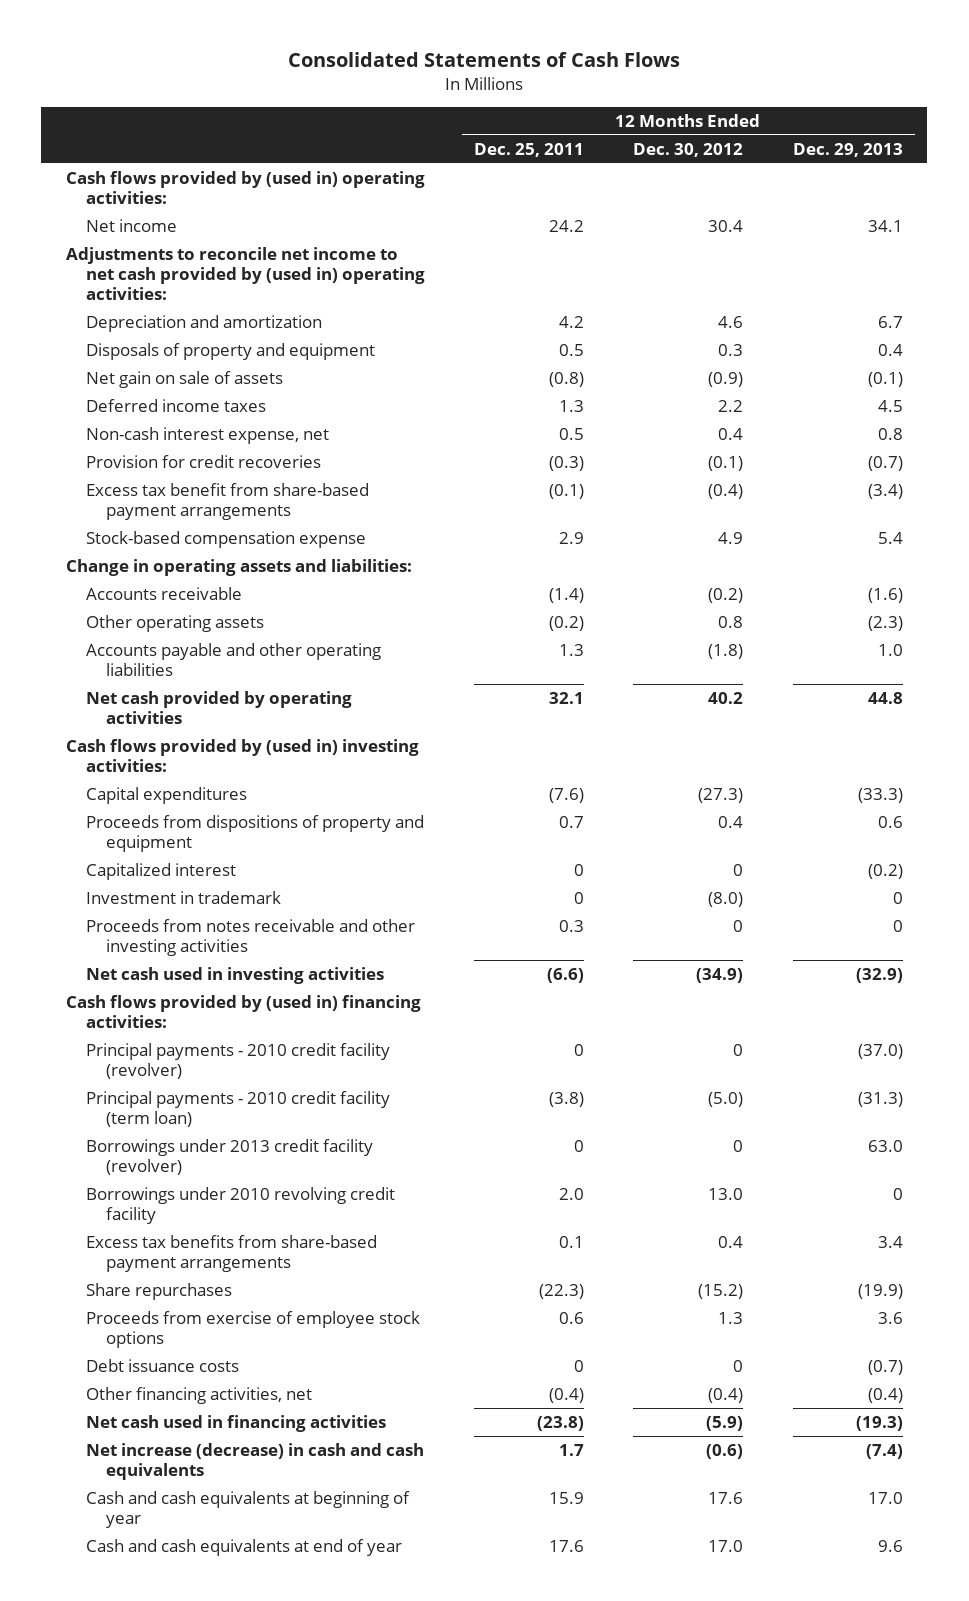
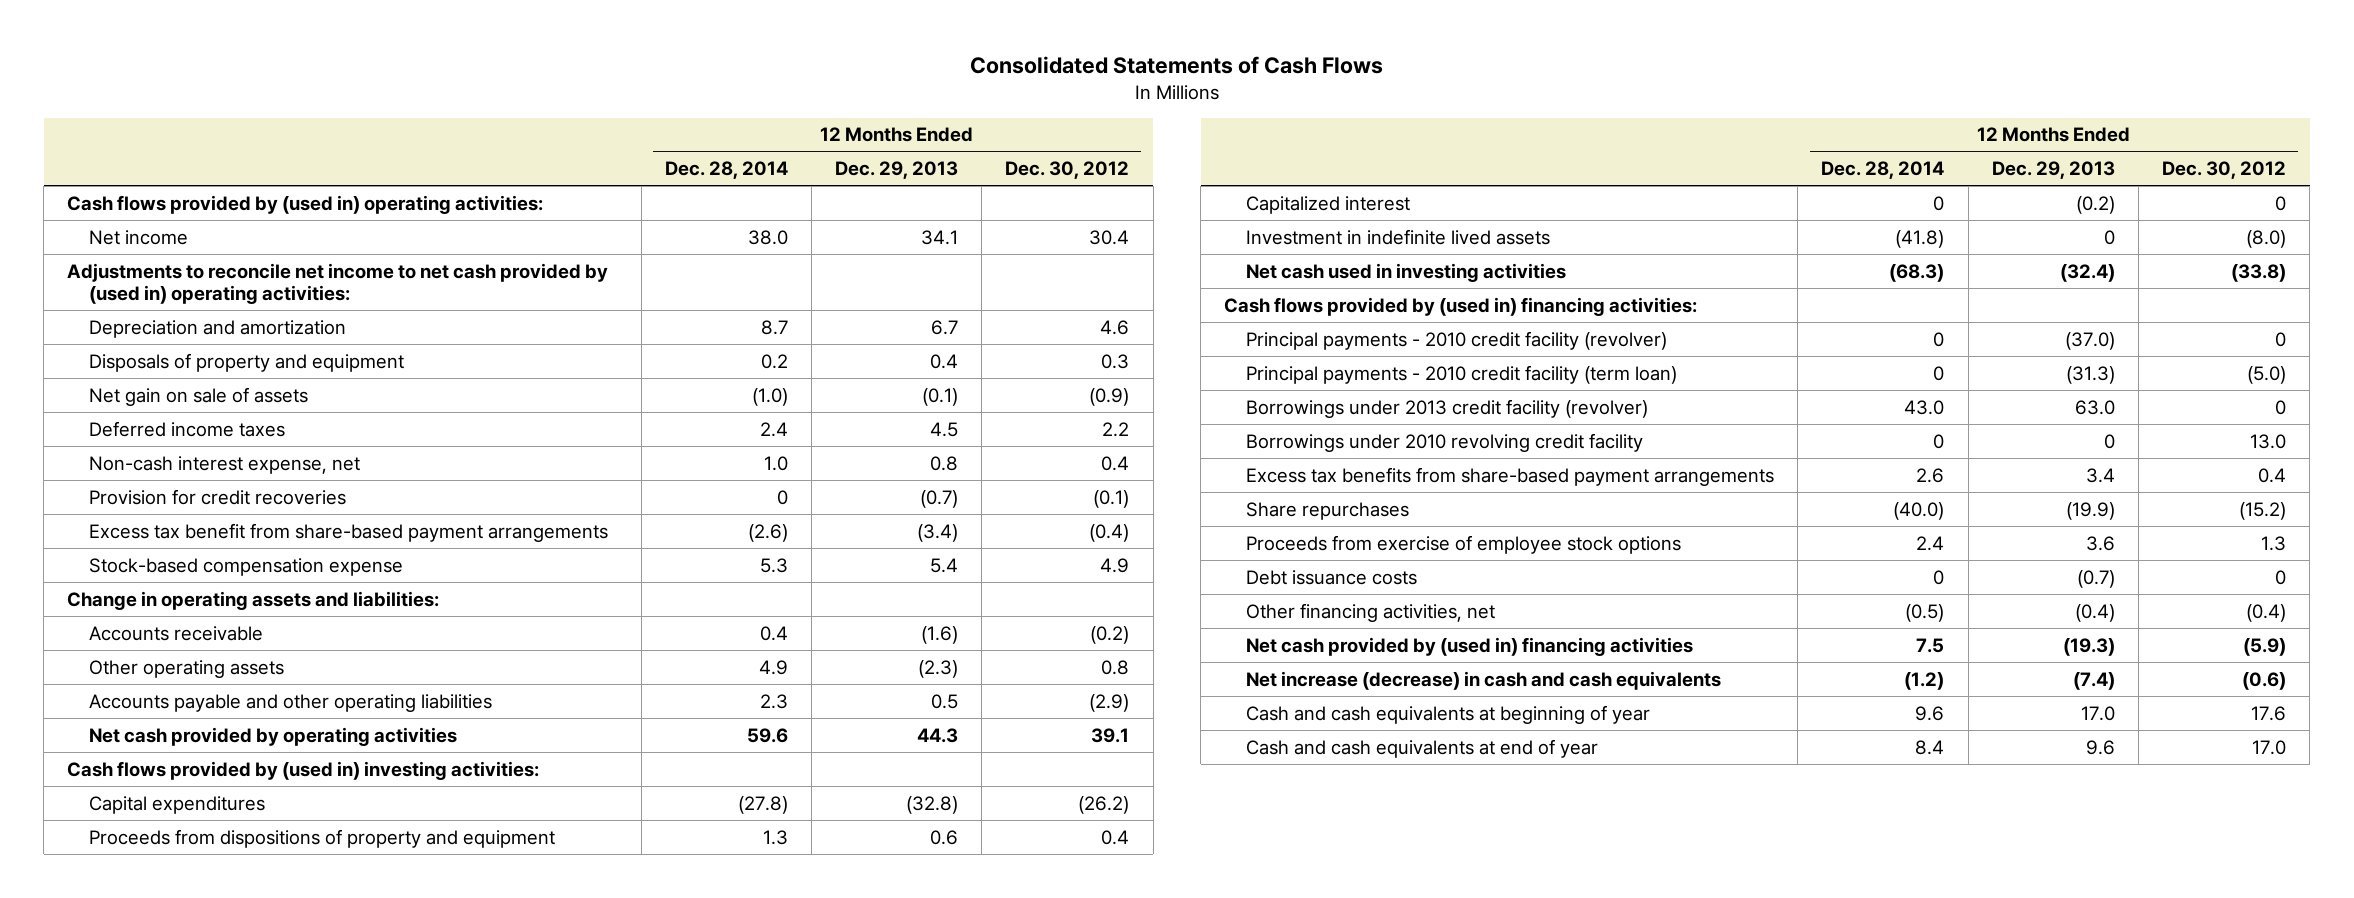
- | 12 Months Ended Dec. 25, 2011 | 12 Months Ended Dec. 30, 2012 | 12 Months Ended Dec. 29, 2013
+ | 12 Months Ended Dec. 28, 2014 | 12 Months Ended Dec. 29, 2013 | 12 Months Ended Dec. 30, 2012
- Accounts payable and other operating liabilities | 1.3 | (1.8) | 1.0
- Net cash provided by operating activities | 32.1 | 40.2 | 44.8
+ Accounts payable and other operating liabilities | 2.3 | 0.5 | (2.9)
+ Net cash provided by operating activities | 59.6 | 44.3 | 39.1
- Capital expenditures | (7.6) | (27.3) | (33.3)
+ Capital expenditures | (27.8) | (32.8) | (26.2)
- Investment in trademark | 0 | (8.0) | 0
- Proceeds from notes receivable and other investing activities | 0.3 | 0 | 0
- Net cash used in investing activities | (6.6) | (34.9) | (32.9)
+ Investment in indefinite lived assets | (41.8) | 0 | (8.0)
+ Net cash used in investing activities | (68.3) | (32.4) | (33.8)
- Net cash used in financing activities | (23.8) | (5.9) | (19.3)
+ Net cash provided by (used in) financing activities | 7.5 | (19.3) | (5.9)

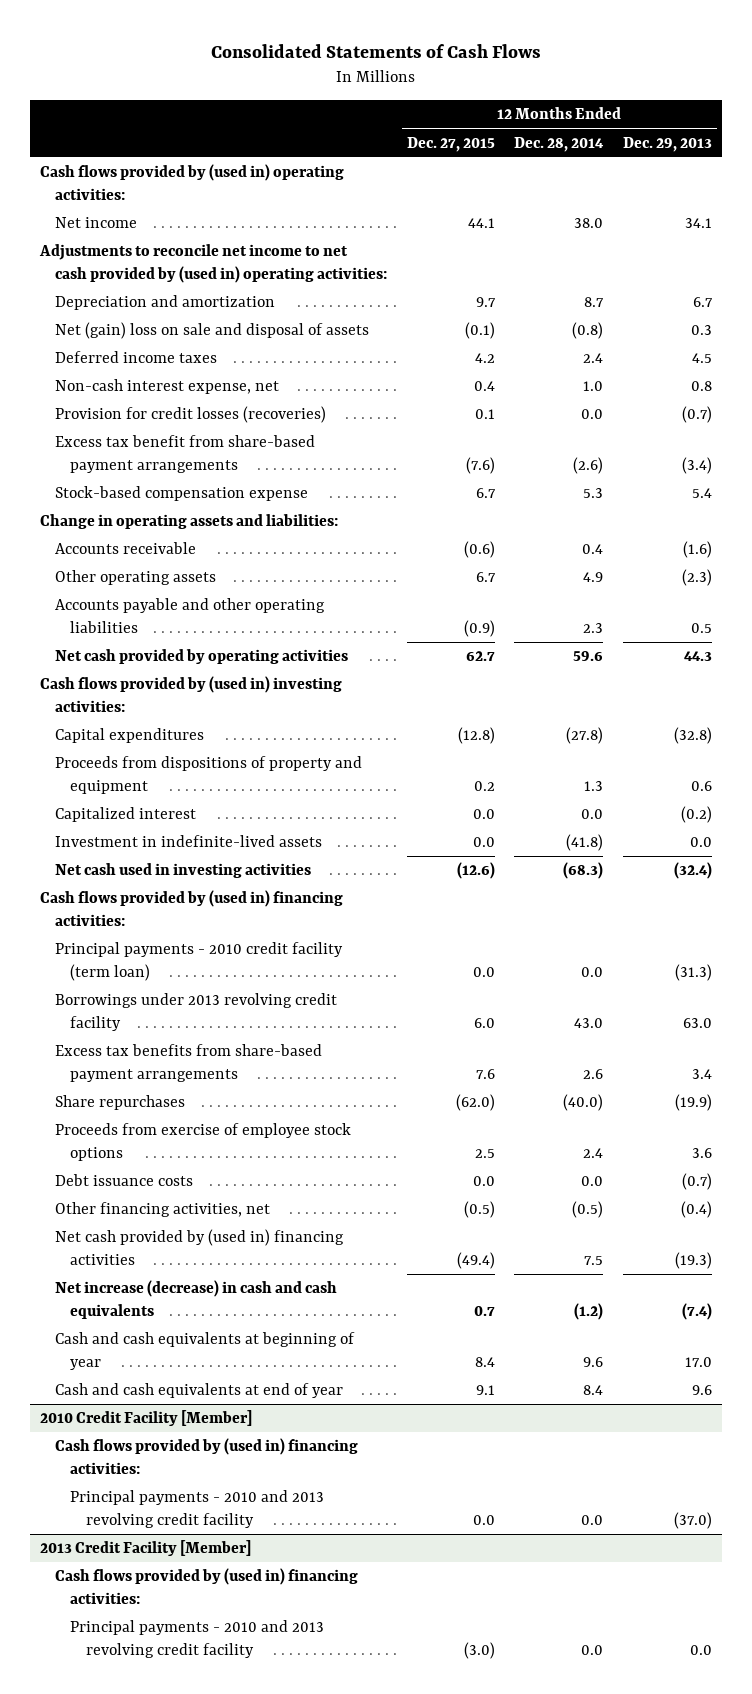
- | 12 Months Ended Dec. 28, 2014 | 12 Months Ended Dec. 29, 2013 | 12 Months Ended Dec. 30, 2012
+ | 12 Months Ended Dec. 27, 2015 | 12 Months Ended Dec. 28, 2014 | 12 Months Ended Dec. 29, 2013
- Disposals of property and equipment | 0.2 | 0.4 | 0.3
- Net gain on sale of assets | (1.0) | (0.1) | (0.9)
+ Net (gain) loss on sale and disposal of assets | (0.1) | (0.8) | 0.3
- Provision for credit recoveries | 0 | (0.7) | (0.1)
+ Provision for credit losses (recoveries) | 0.1 | 0.0 | (0.7)
- Capitalized interest | 0 | (0.2) | 0
- Investment in indefinite lived assets | (41.8) | 0 | (8.0)
+ Capitalized interest | 0.0 | 0.0 | (0.2)
+ Investment in indefinite-lived assets | 0.0 | (41.8) | 0.0
- Principal payments - 2010 credit facility (revolver) | 0 | (37.0) | 0
- Principal payments - 2010 credit facility (term loan) | 0 | (31.3) | (5.0)
- Borrowings under 2013 credit facility (revolver) | 43.0 | 63.0 | 0
- Borrowings under 2010 revolving credit facility | 0 | 0 | 13.0
+ Principal payments - 2010 credit facility (term loan) | 0.0 | 0.0 | (31.3)
+ Borrowings under 2013 revolving credit facility | 6.0 | 43.0 | 63.0
- Debt issuance costs | 0 | (0.7) | 0
+ Debt issuance costs | 0.0 | 0.0 | (0.7)
+ 2010 Credit Facility [Member]
+ Cash flows provided by (used in) financing activities:
+ Principal payments - 2010 and 2013 revolving credit facility | 0.0 | 0.0 | (37.0)
+ 2013 Credit Facility [Member]
+ Cash flows provided by (used in) financing activities:
+ Principal payments - 2010 and 2013 revolving credit facility | (3.0) | 0.0 | 0.0

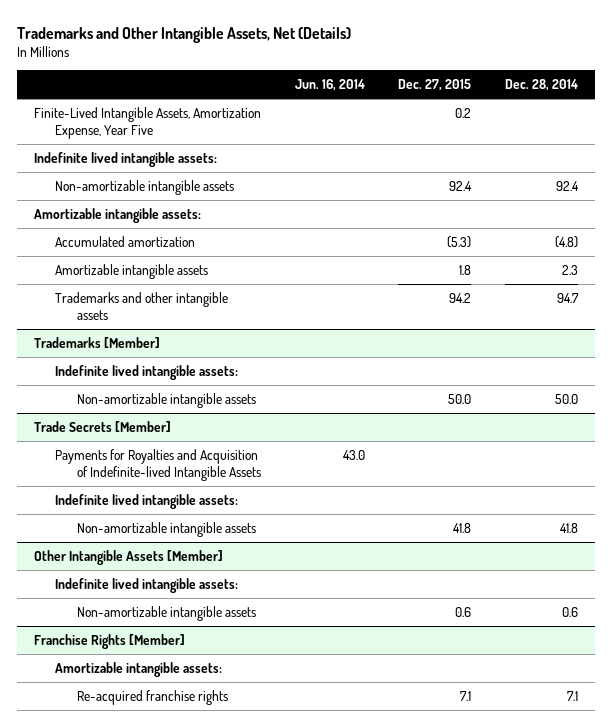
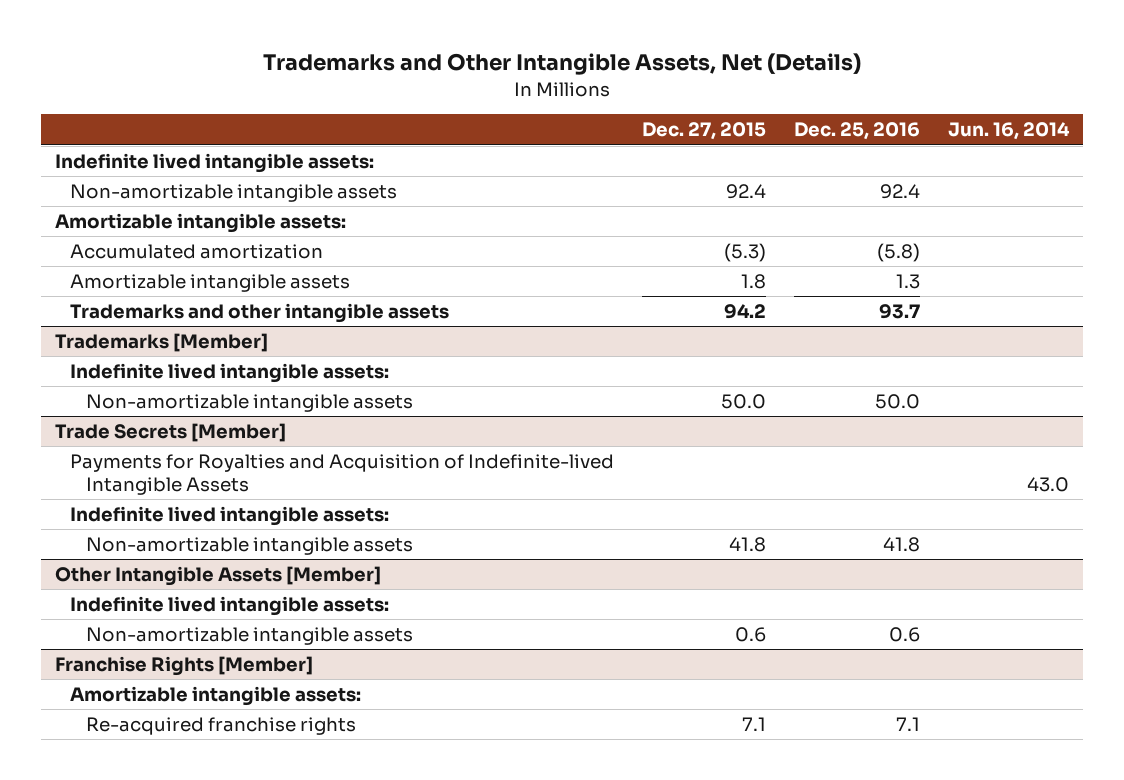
- | Jun. 16, 2014 | Dec. 27, 2015 | Dec. 28, 2014
+ | Dec. 27, 2015 | Dec. 25, 2016 | Jun. 16, 2014
- Finite-Lived Intangible Assets, Amortization Expense, Year Five | | 0.2 |

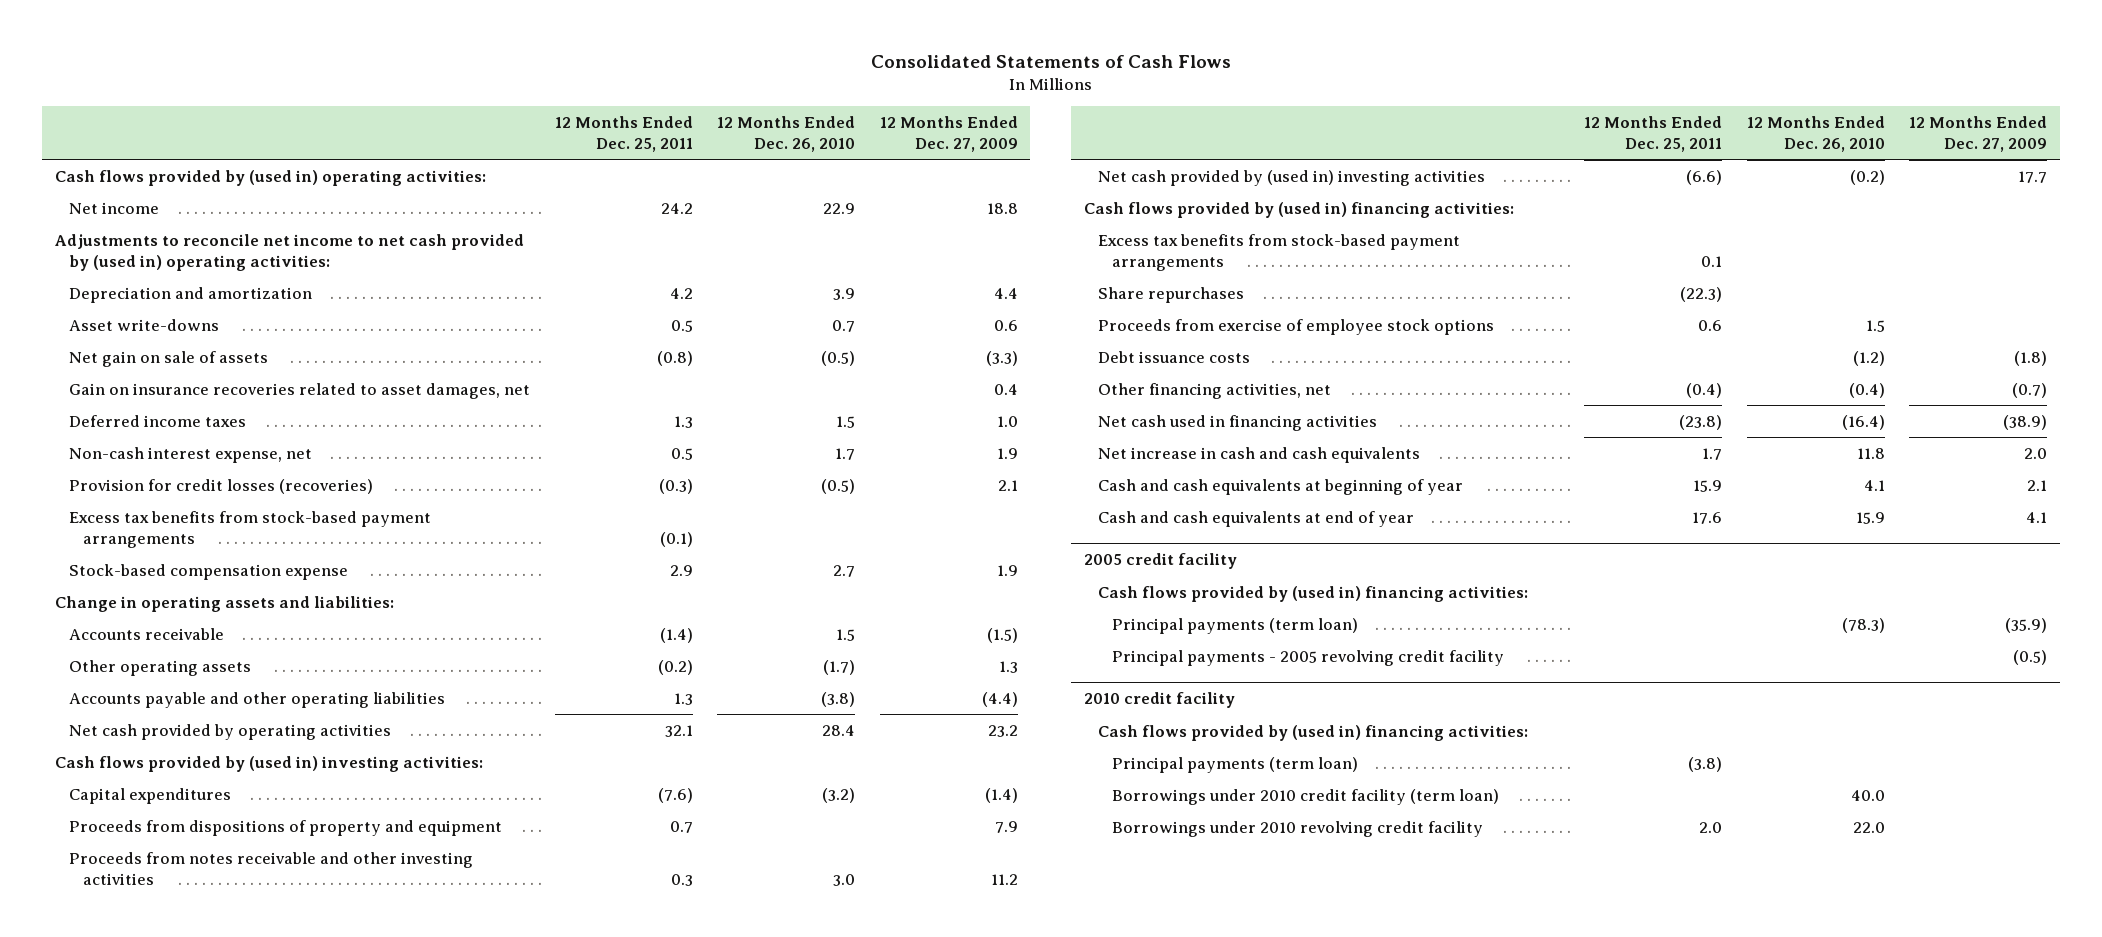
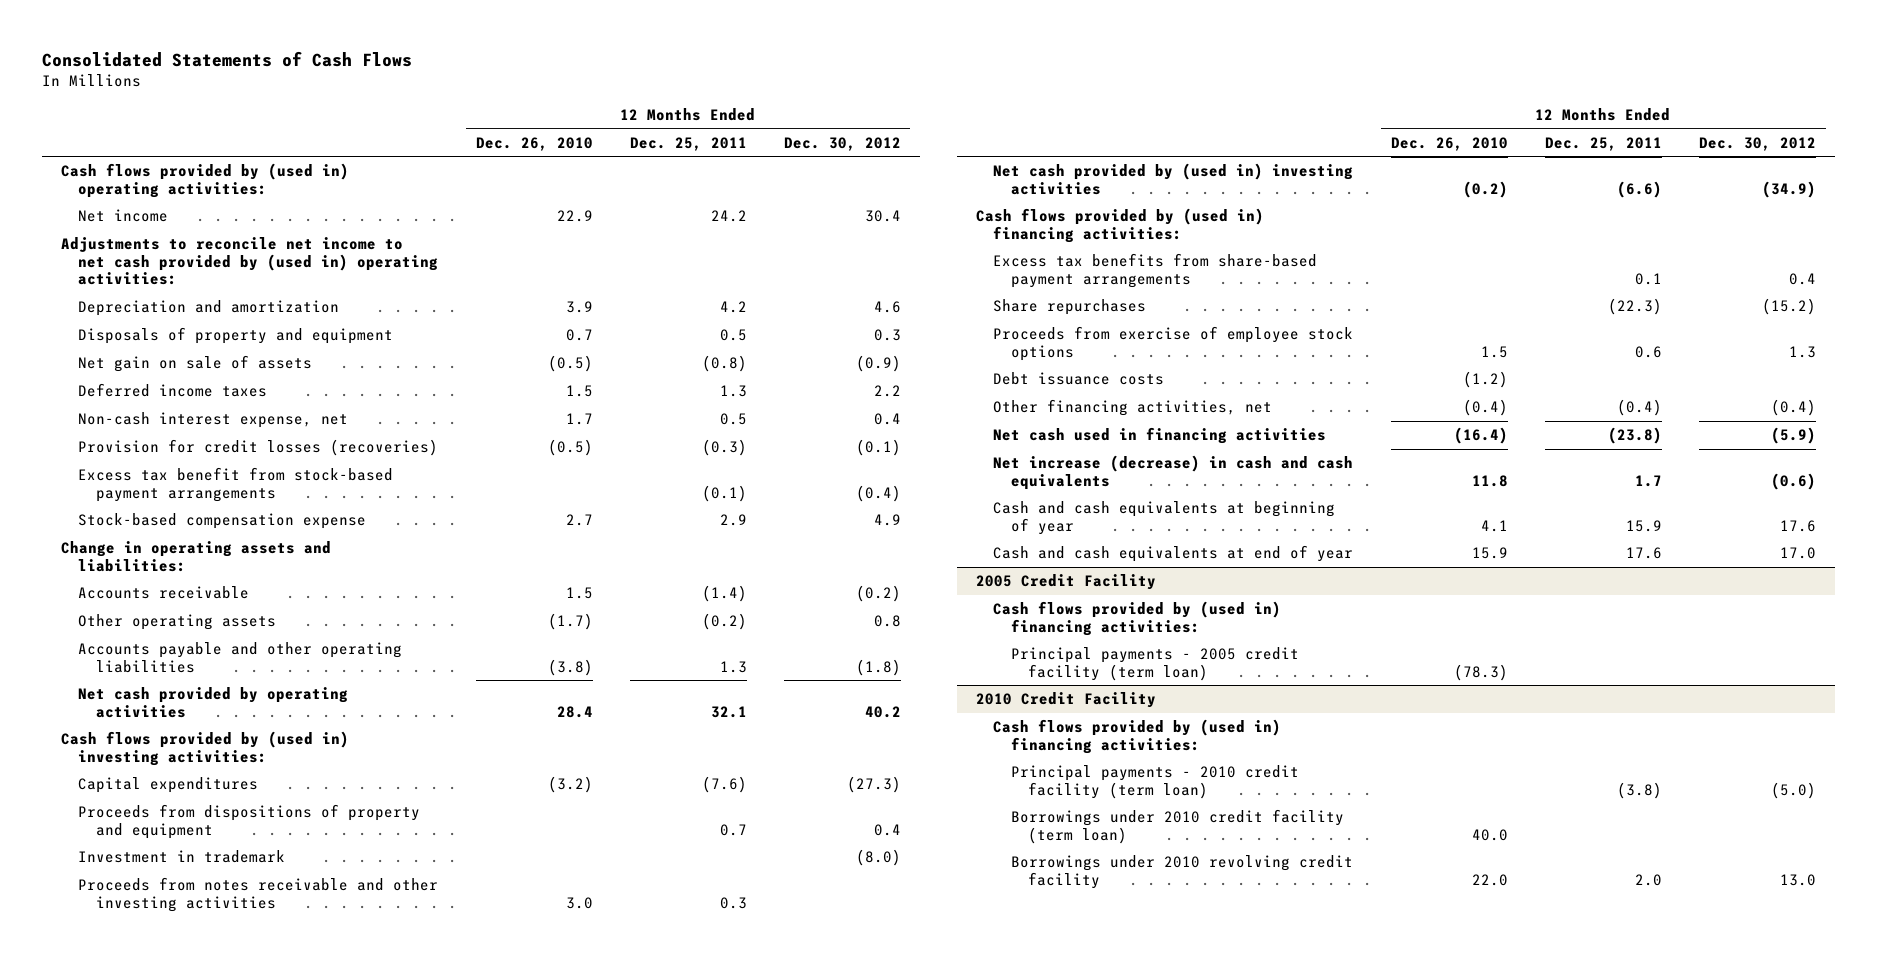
- | 12 Months Ended Dec. 25, 2011 | 12 Months Ended Dec. 26, 2010 | 12 Months Ended Dec. 27, 2009
+ | 12 Months Ended Dec. 26, 2010 | 12 Months Ended Dec. 25, 2011 | 12 Months Ended Dec. 30, 2012
- Asset write-downs | 0.5 | 0.7 | 0.6
+ Disposals of property and equipment | 0.7 | 0.5 | 0.3
- Gain on insurance recoveries related to asset damages, net | | | 0.4
- Excess tax benefits from stock-based payment arrangements | (0.1) | |
+ Excess tax benefit from stock-based payment arrangements | | (0.1) | (0.4)
+ Investment in trademark | | | (8.0)
- Excess tax benefits from stock-based payment arrangements | 0.1 | |
+ Excess tax benefits from share-based payment arrangements | | 0.1 | 0.4
- Net increase in cash and cash equivalents | 1.7 | 11.8 | 2.0
+ Net increase (decrease) in cash and cash equivalents | 11.8 | 1.7 | (0.6)
- 2005 credit facility
+ 2005 Credit Facility
- Principal payments (term loan) | | (78.3) | (35.9)
- Principal payments - 2005 revolving credit facility | | | (0.5)
- 2010 credit facility
+ Principal payments - 2005 credit facility (term loan) | (78.3) | |
+ 2010 Credit Facility
- Principal payments (term loan) | (3.8) | |
+ Principal payments - 2010 credit facility (term loan) | | (3.8) | (5.0)

